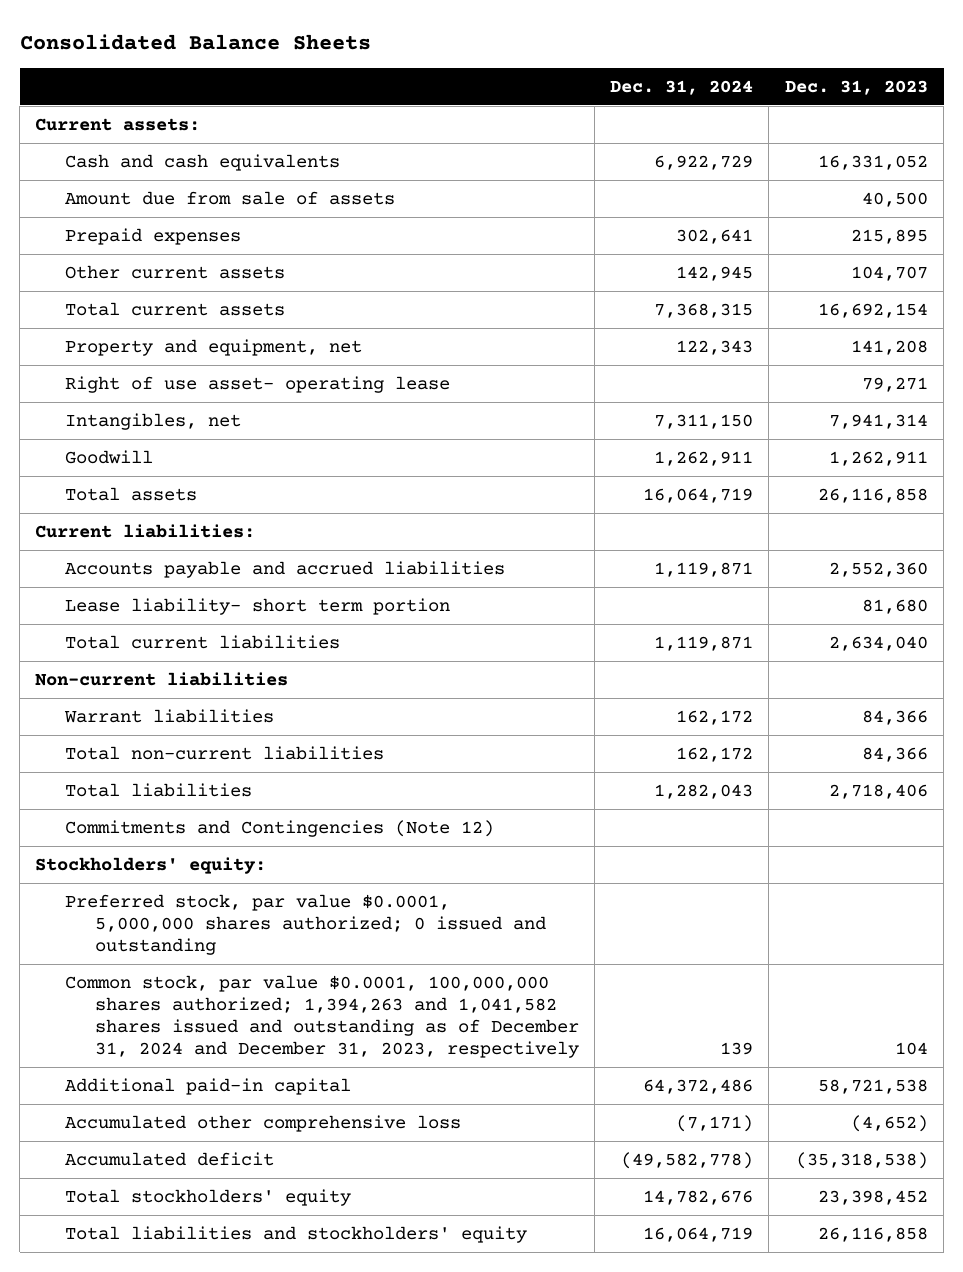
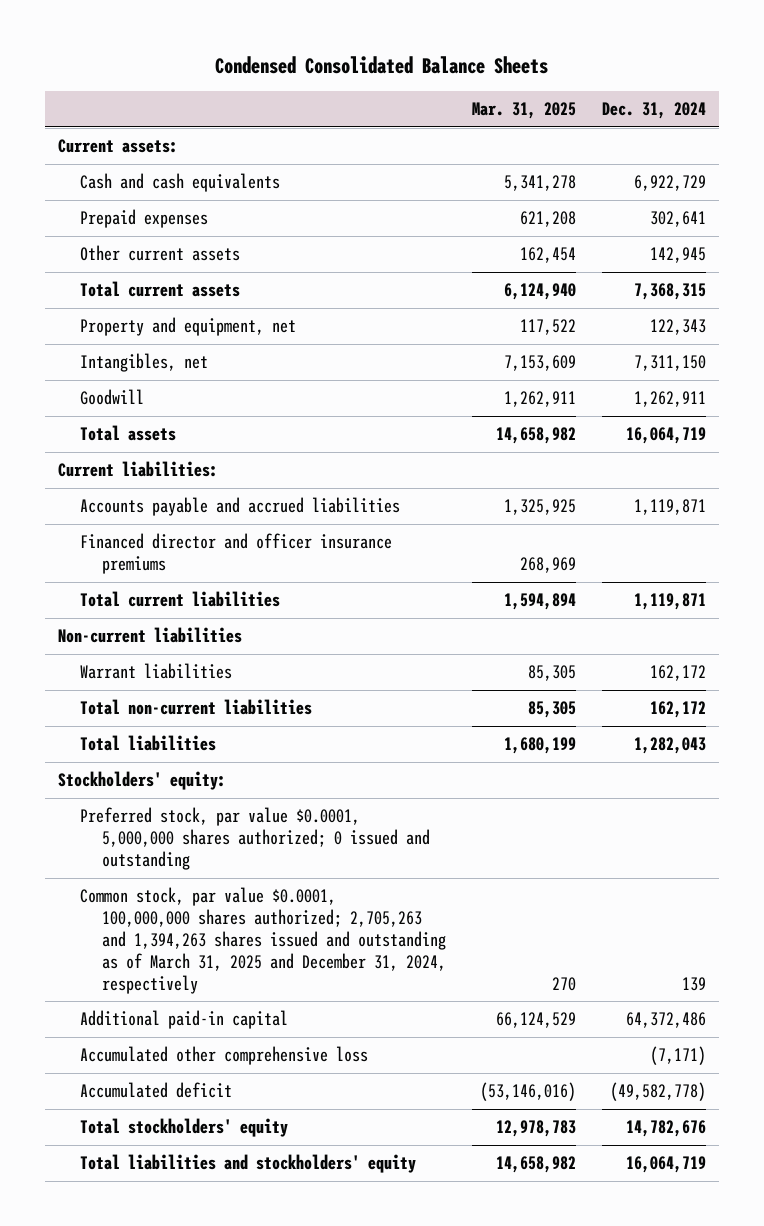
- Consolidated Balance Sheets
+ Condensed Consolidated Balance Sheets
- | Dec. 31, 2024 | Dec. 31, 2023
+ | Mar. 31, 2025 | Dec. 31, 2024
- Amount due from sale of assets | | 40,500
- Right of use asset- operating lease | | 79,271
- Lease liability- short term portion | | 81,680
+ Financed director and officer insurance premiums | 268,969 |
- Commitments and Contingencies (Note 12)
- Common stock, par value $0.0001, 100,000,000 shares authorized; 1,394,263 and 1,041,582 shares issued and outstanding as of December 31, 2024 and December 31, 2023, respectively | 139 | 104
+ Common stock, par value $0.0001, 100,000,000 shares authorized; 2,705,263 and 1,394,263 shares issued and outstanding as of March 31, 2025 and December 31, 2024, respectively | 270 | 139

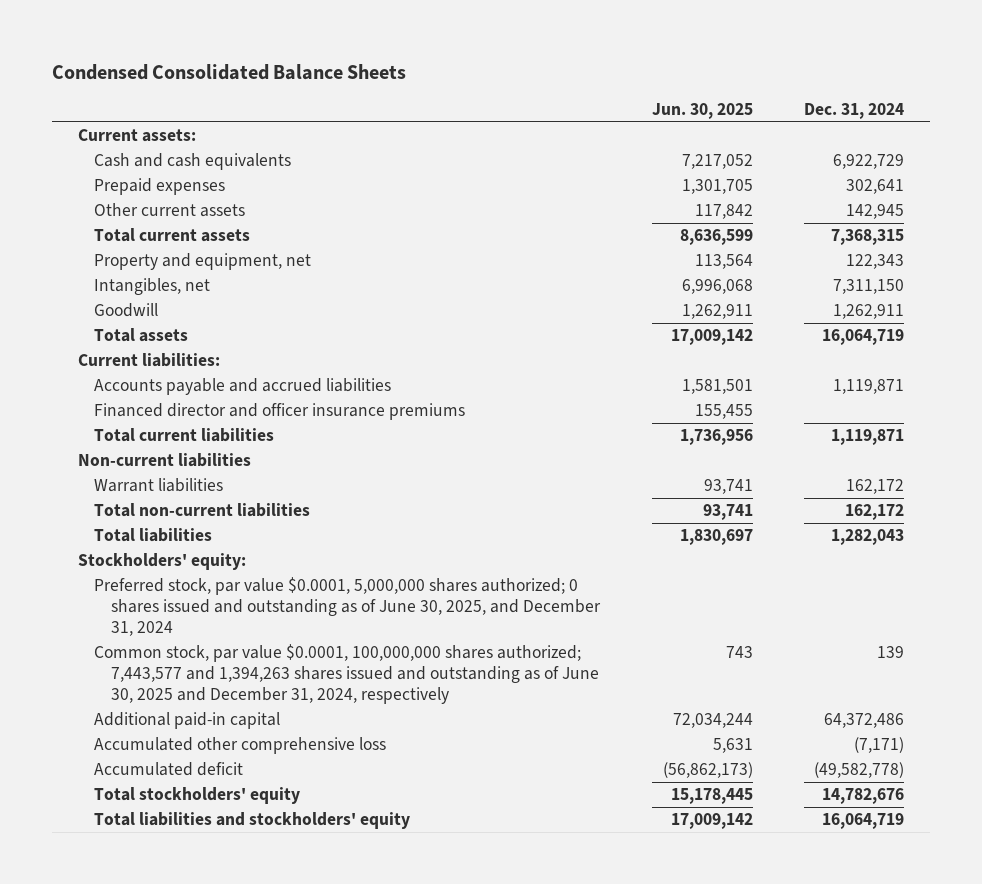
- | Mar. 31, 2025 | Dec. 31, 2024
+ | Jun. 30, 2025 | Dec. 31, 2024
- Preferred stock, par value $0.0001, 5,000,000 shares authorized; 0 issued and outstanding
- Common stock, par value $0.0001, 100,000,000 shares authorized; 2,705,263 and 1,394,263 shares issued and outstanding as of March 31, 2025 and December 31, 2024, respectively | 270 | 139
+ Preferred stock, par value $0.0001, 5,000,000 shares authorized; 0 shares issued and outstanding as of June 30, 2025, and December 31, 2024
+ Common stock, par value $0.0001, 100,000,000 shares authorized; 7,443,577 and 1,394,263 shares issued and outstanding as of June 30, 2025 and December 31, 2024, respectively | 743 | 139

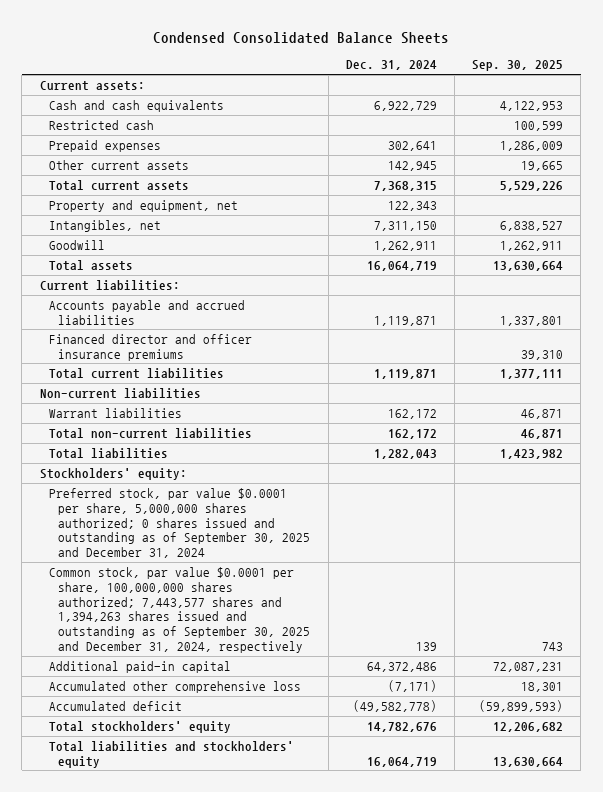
- | Jun. 30, 2025 | Dec. 31, 2024
+ | Dec. 31, 2024 | Sep. 30, 2025
+ Restricted cash | | 100,599
- Preferred stock, par value $0.0001, 5,000,000 shares authorized; 0 shares issued and outstanding as of June 30, 2025, and December 31, 2024
- Common stock, par value $0.0001, 100,000,000 shares authorized; 7,443,577 and 1,394,263 shares issued and outstanding as of June 30, 2025 and December 31, 2024, respectively | 743 | 139
+ Preferred stock, par value $0.0001 per share, 5,000,000 shares authorized; 0 shares issued and outstanding as of September 30, 2025 and December 31, 2024
+ Common stock, par value $0.0001 per share, 100,000,000 shares authorized; 7,443,577 shares and 1,394,263 shares issued and outstanding as of September 30, 2025 and December 31, 2024, respectively | 139 | 743

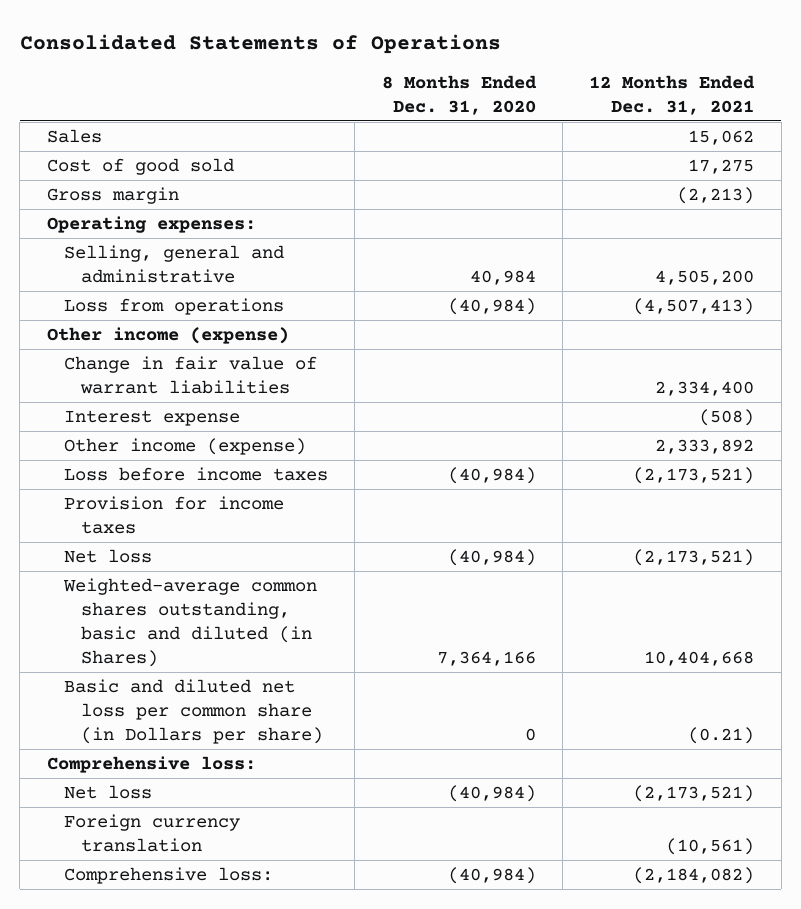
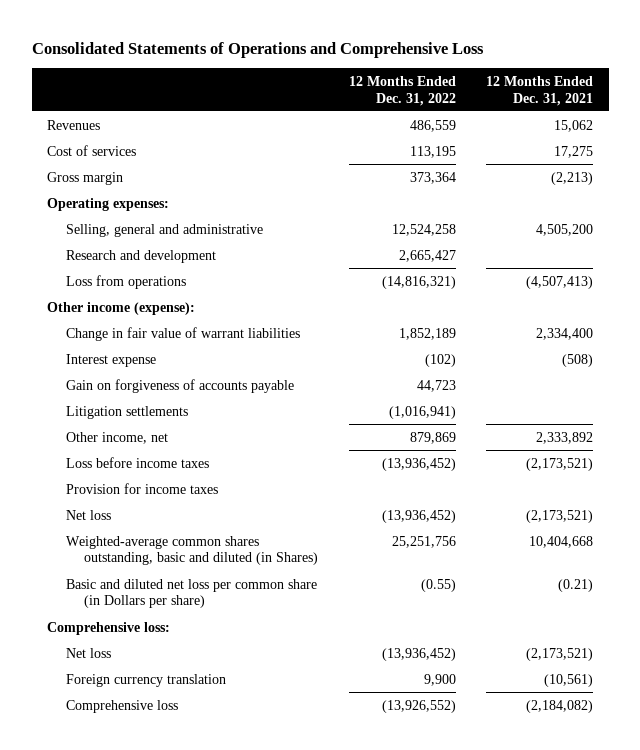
- Consolidated Statements of Operations
+ Consolidated Statements of Operations and Comprehensive Loss
- | 8 Months Ended Dec. 31, 2020 | 12 Months Ended Dec. 31, 2021
+ | 12 Months Ended Dec. 31, 2022 | 12 Months Ended Dec. 31, 2021
- Sales | | 15,062
- Cost of good sold | | 17,275
+ Revenues | 486,559 | 15,062
+ Cost of services | 113,195 | 17,275
+ Research and development | 2,665,427 |
- Other income (expense)
+ Other income (expense):
- Other income (expense) | | 2,333,892
+ Gain on forgiveness of accounts payable | 44,723 |
+ Litigation settlements | (1,016,941) |
+ Other income, net | 879,869 | 2,333,892
- Comprehensive loss: | (40,984) | (2,184,082)
+ Comprehensive loss | (13,926,552) | (2,184,082)

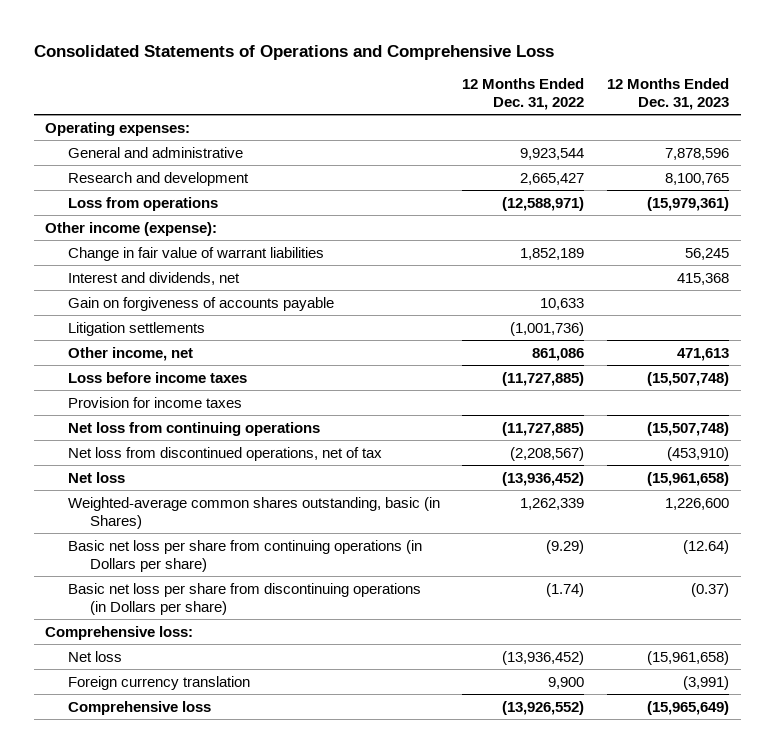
- | 12 Months Ended Dec. 31, 2022 | 12 Months Ended Dec. 31, 2021
+ | 12 Months Ended Dec. 31, 2022 | 12 Months Ended Dec. 31, 2023
- Revenues | 486,559 | 15,062
- Cost of services | 113,195 | 17,275
- Gross margin | 373,364 | (2,213)
- Selling, general and administrative | 12,524,258 | 4,505,200
+ General and administrative | 9,923,544 | 7,878,596
- Loss from operations | (14,816,321) | (4,507,413)
+ Loss from operations | (12,588,971) | (15,979,361)
- Interest expense | (102) | (508)
- Gain on forgiveness of accounts payable | 44,723 |
- Litigation settlements | (1,016,941) |
- Other income, net | 879,869 | 2,333,892
- Loss before income taxes | (13,936,452) | (2,173,521)
+ Interest and dividends, net | | 415,368
+ Gain on forgiveness of accounts payable | 10,633 |
+ Litigation settlements | (1,001,736) |
+ Other income, net | 861,086 | 471,613
+ Loss before income taxes | (11,727,885) | (15,507,748)
+ Net loss from continuing operations | (11,727,885) | (15,507,748)
+ Net loss from discontinued operations, net of tax | (2,208,567) | (453,910)
- Weighted-average common shares outstanding, basic and diluted (in Shares) | 25,251,756 | 10,404,668
- Basic and diluted net loss per common share (in Dollars per share) | (0.55) | (0.21)
+ Weighted-average common shares outstanding, basic (in Shares) | 1,262,339 | 1,226,600
+ Basic net loss per share from continuing operations (in Dollars per share) | (9.29) | (12.64)
+ Basic net loss per share from discontinuing operations (in Dollars per share) | (1.74) | (0.37)

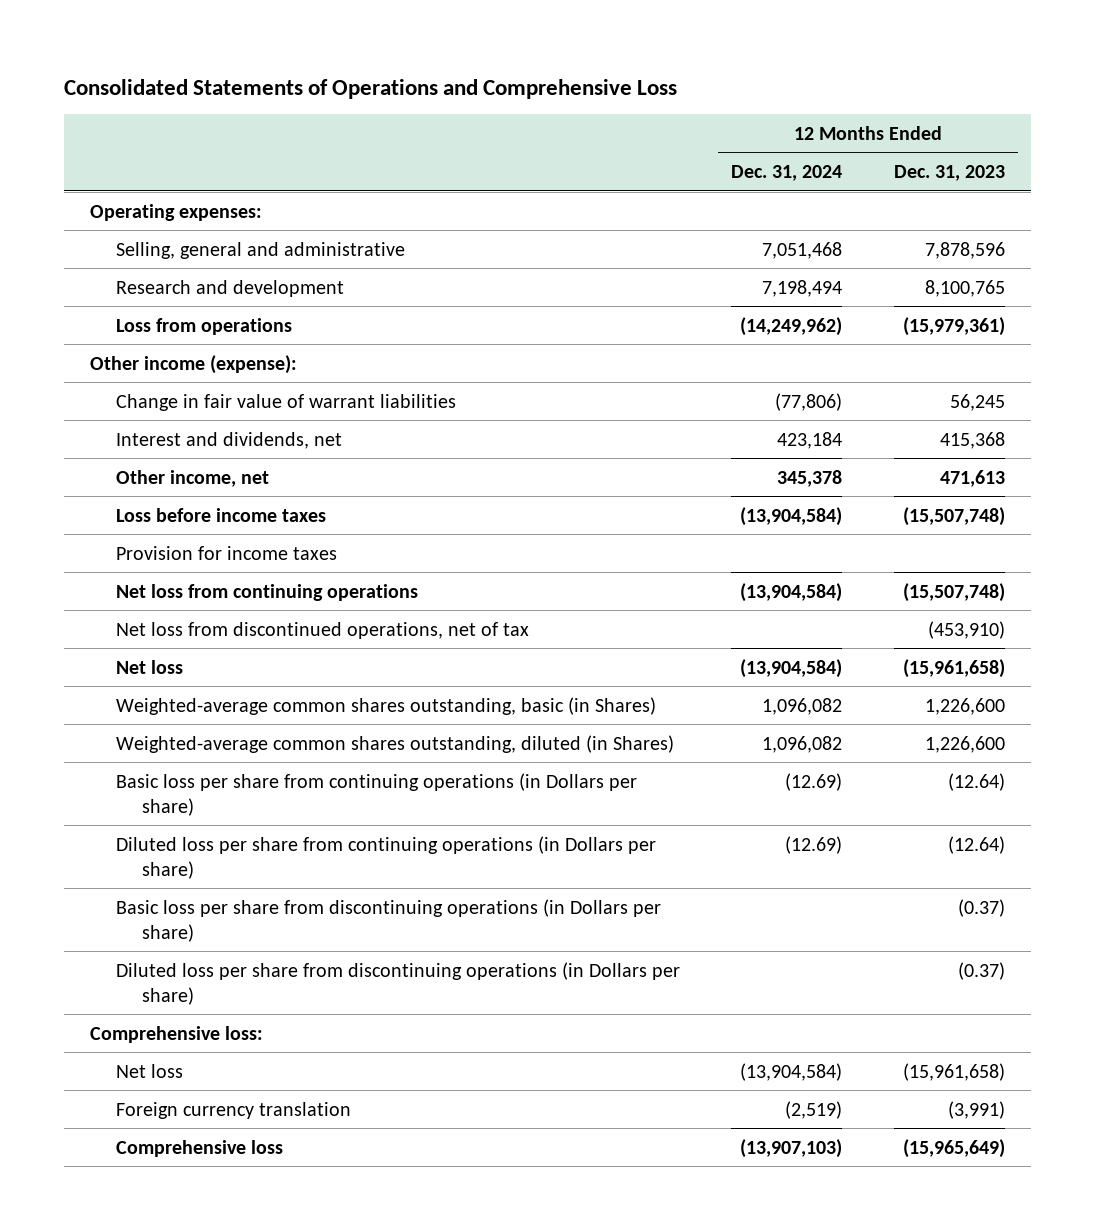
- | 12 Months Ended Dec. 31, 2022 | 12 Months Ended Dec. 31, 2023
+ | 12 Months Ended Dec. 31, 2024 | 12 Months Ended Dec. 31, 2023
- General and administrative | 9,923,544 | 7,878,596
+ Selling, general and administrative | 7,051,468 | 7,878,596
- Gain on forgiveness of accounts payable | 10,633 |
- Litigation settlements | (1,001,736) |
- Basic net loss per share from continuing operations (in Dollars per share) | (9.29) | (12.64)
- Basic net loss per share from discontinuing operations (in Dollars per share) | (1.74) | (0.37)
+ Weighted-average common shares outstanding, diluted (in Shares) | 1,096,082 | 1,226,600
+ Basic loss per share from continuing operations (in Dollars per share) | (12.69) | (12.64)
+ Diluted loss per share from continuing operations (in Dollars per share) | (12.69) | (12.64)
+ Basic loss per share from discontinuing operations (in Dollars per share) | | (0.37)
+ Diluted loss per share from discontinuing operations (in Dollars per share) | | (0.37)

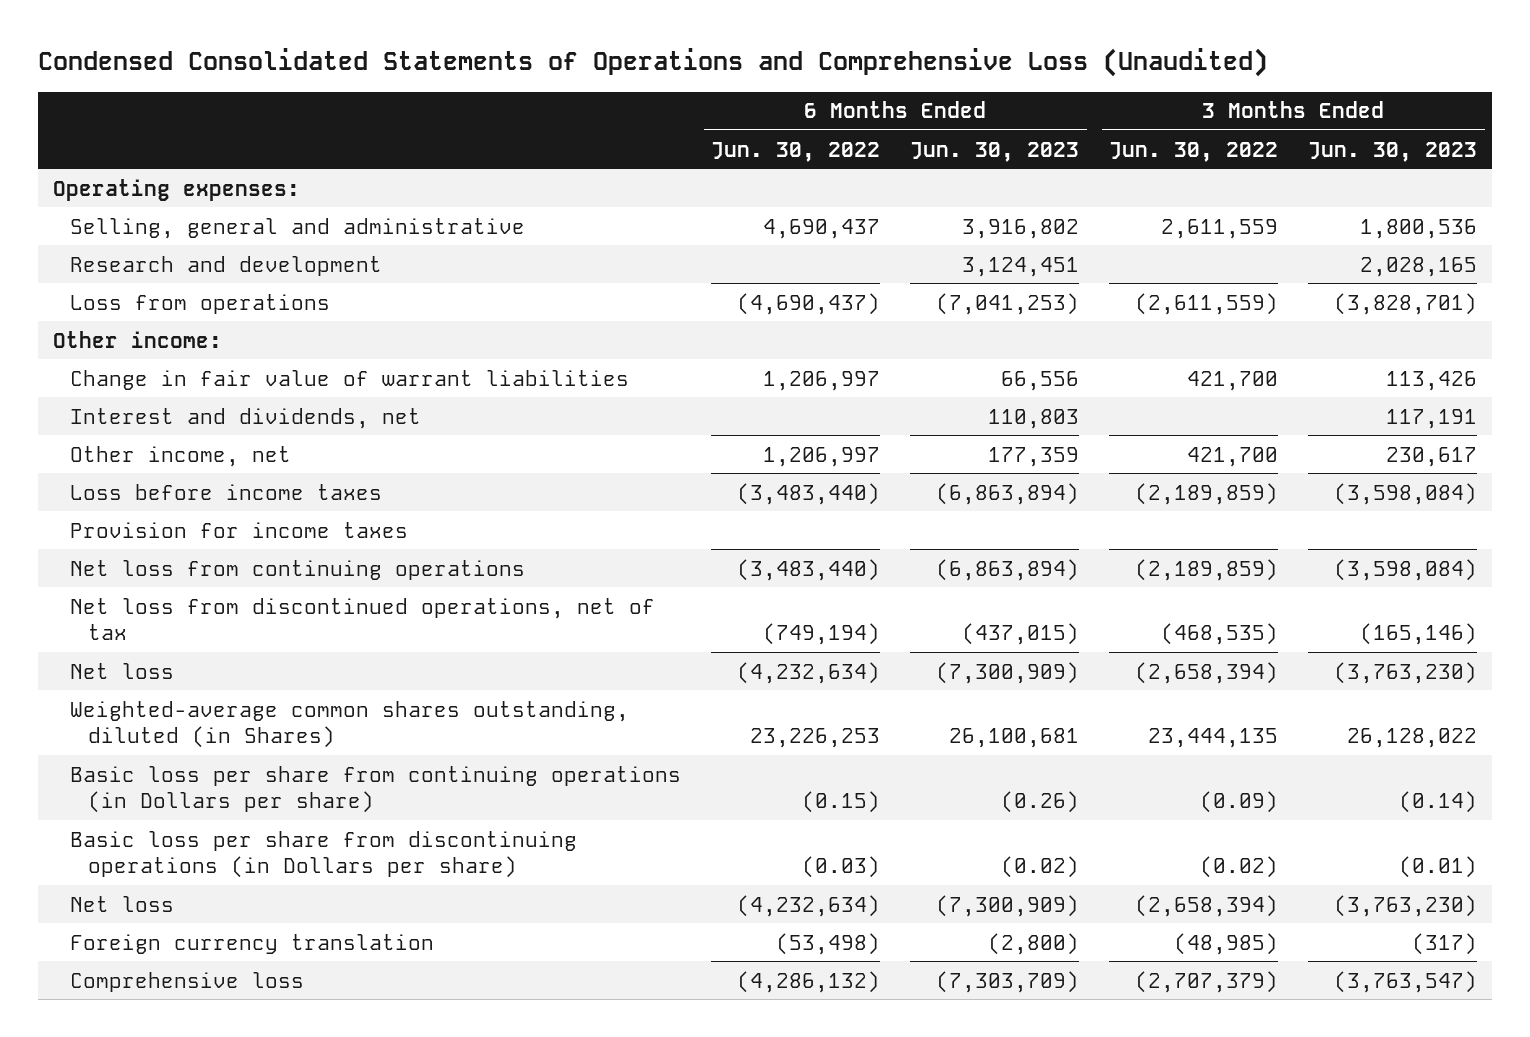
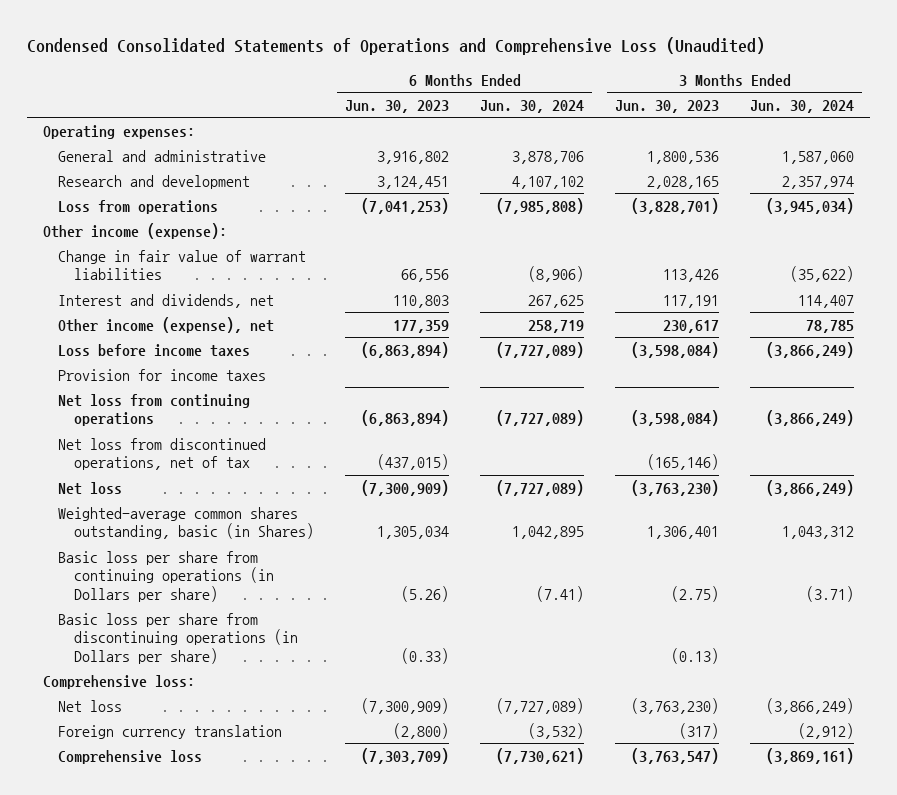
- | 6 Months Ended Jun. 30, 2022 | 6 Months Ended Jun. 30, 2023 | 3 Months Ended Jun. 30, 2022 | 3 Months Ended Jun. 30, 2023
+ | 6 Months Ended Jun. 30, 2023 | 6 Months Ended Jun. 30, 2024 | 3 Months Ended Jun. 30, 2023 | 3 Months Ended Jun. 30, 2024
- Selling, general and administrative | 4,690,437 | 3,916,802 | 2,611,559 | 1,800,536
+ General and administrative | 3,916,802 | 3,878,706 | 1,800,536 | 1,587,060
- Other income:
+ Other income (expense):
- Other income, net | 1,206,997 | 177,359 | 421,700 | 230,617
+ Other income (expense), net | 177,359 | 258,719 | 230,617 | 78,785
- Weighted-average common shares outstanding, diluted (in Shares) | 23,226,253 | 26,100,681 | 23,444,135 | 26,128,022
- Basic loss per share from continuing operations (in Dollars per share) | (0.15) | (0.26) | (0.09) | (0.14)
- Basic loss per share from discontinuing operations (in Dollars per share) | (0.03) | (0.02) | (0.02) | (0.01)
+ Weighted-average common shares outstanding, basic (in Shares) | 1,305,034 | 1,042,895 | 1,306,401 | 1,043,312
+ Basic loss per share from continuing operations (in Dollars per share) | (5.26) | (7.41) | (2.75) | (3.71)
+ Basic loss per share from discontinuing operations (in Dollars per share) | (0.33) | | (0.13) |
+ Comprehensive loss:

